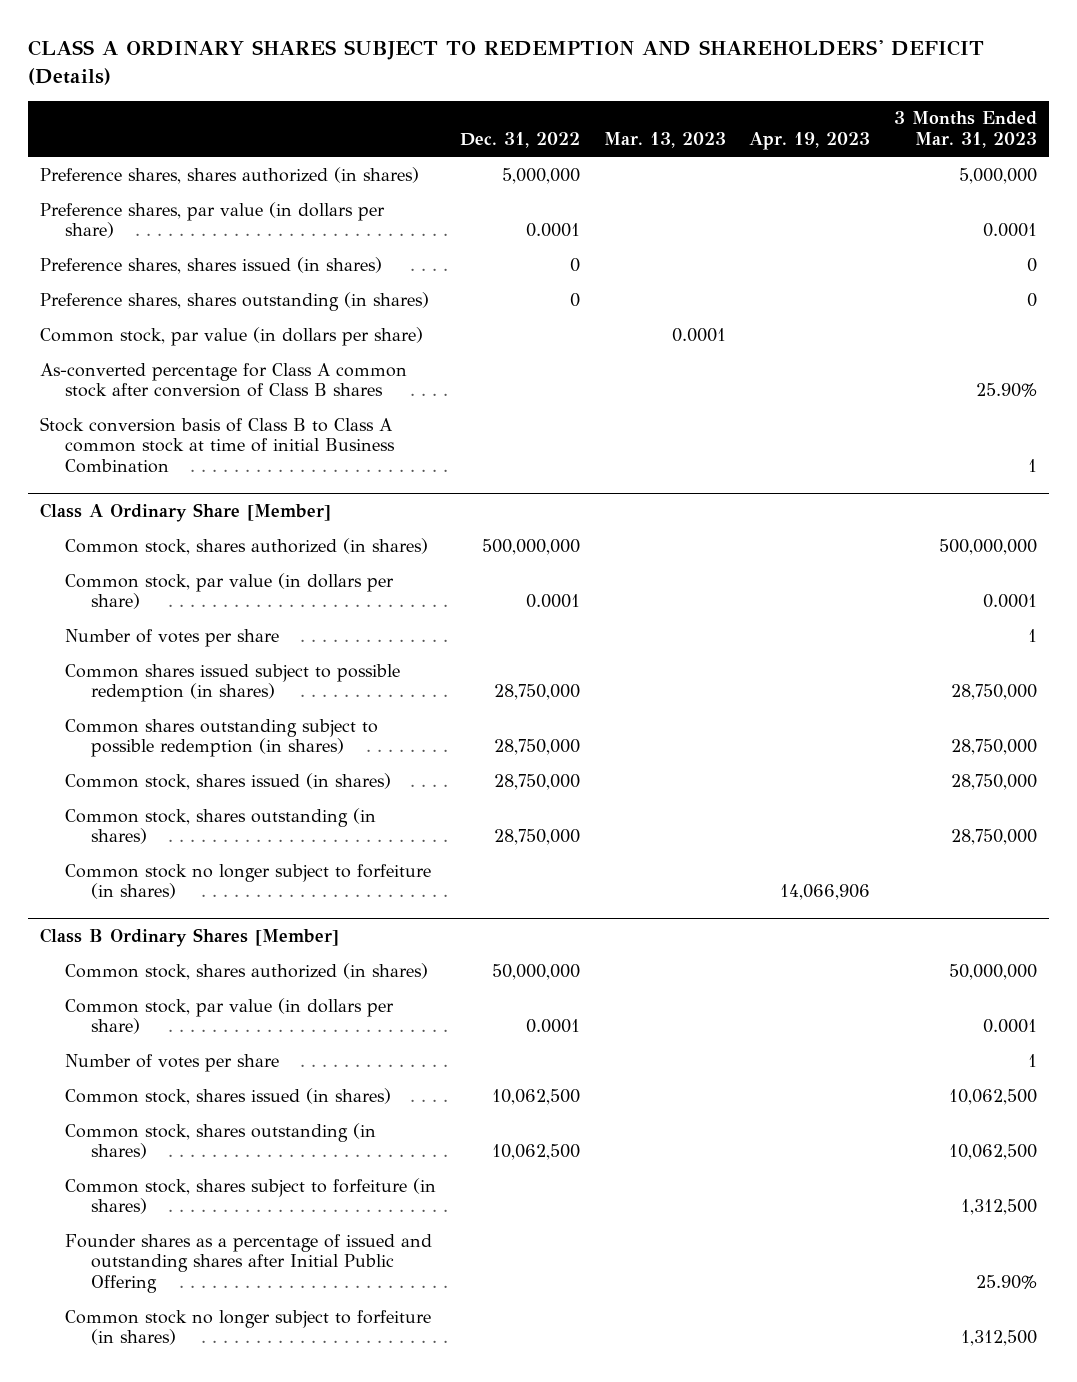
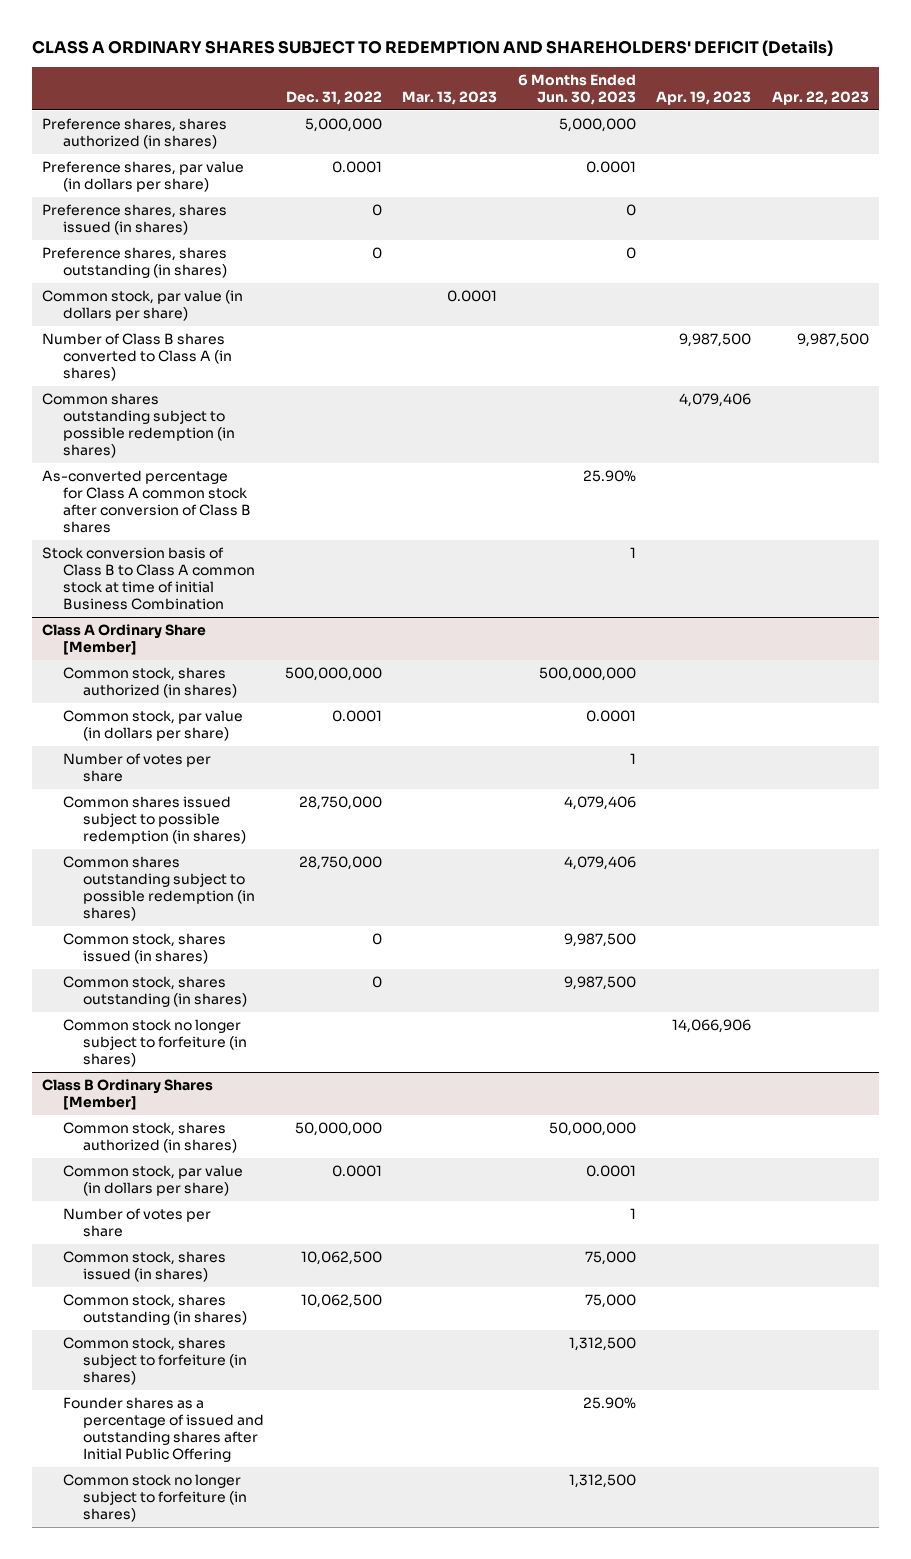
- | Dec. 31, 2022 | Mar. 13, 2023 | Apr. 19, 2023 | 3 Months Ended Mar. 31, 2023
+ | Dec. 31, 2022 | Mar. 13, 2023 | 6 Months Ended Jun. 30, 2023 | Apr. 19, 2023 | Apr. 22, 2023
+ Number of Class B shares converted to Class A (in shares) | | | | 9,987,500 | 9,987,500
+ Common shares outstanding subject to possible redemption (in shares) | | | | 4,079,406 |
@ Class A Ordinary Share [Member]
- Common stock, shares issued (in shares) | 28,750,000 | | | 28,750,000
- Common stock, shares outstanding (in shares) | 28,750,000 | | | 28,750,000
+ Common stock, shares issued (in shares) | 0 | | 9,987,500 | |
+ Common stock, shares outstanding (in shares) | 0 | | 9,987,500 | |

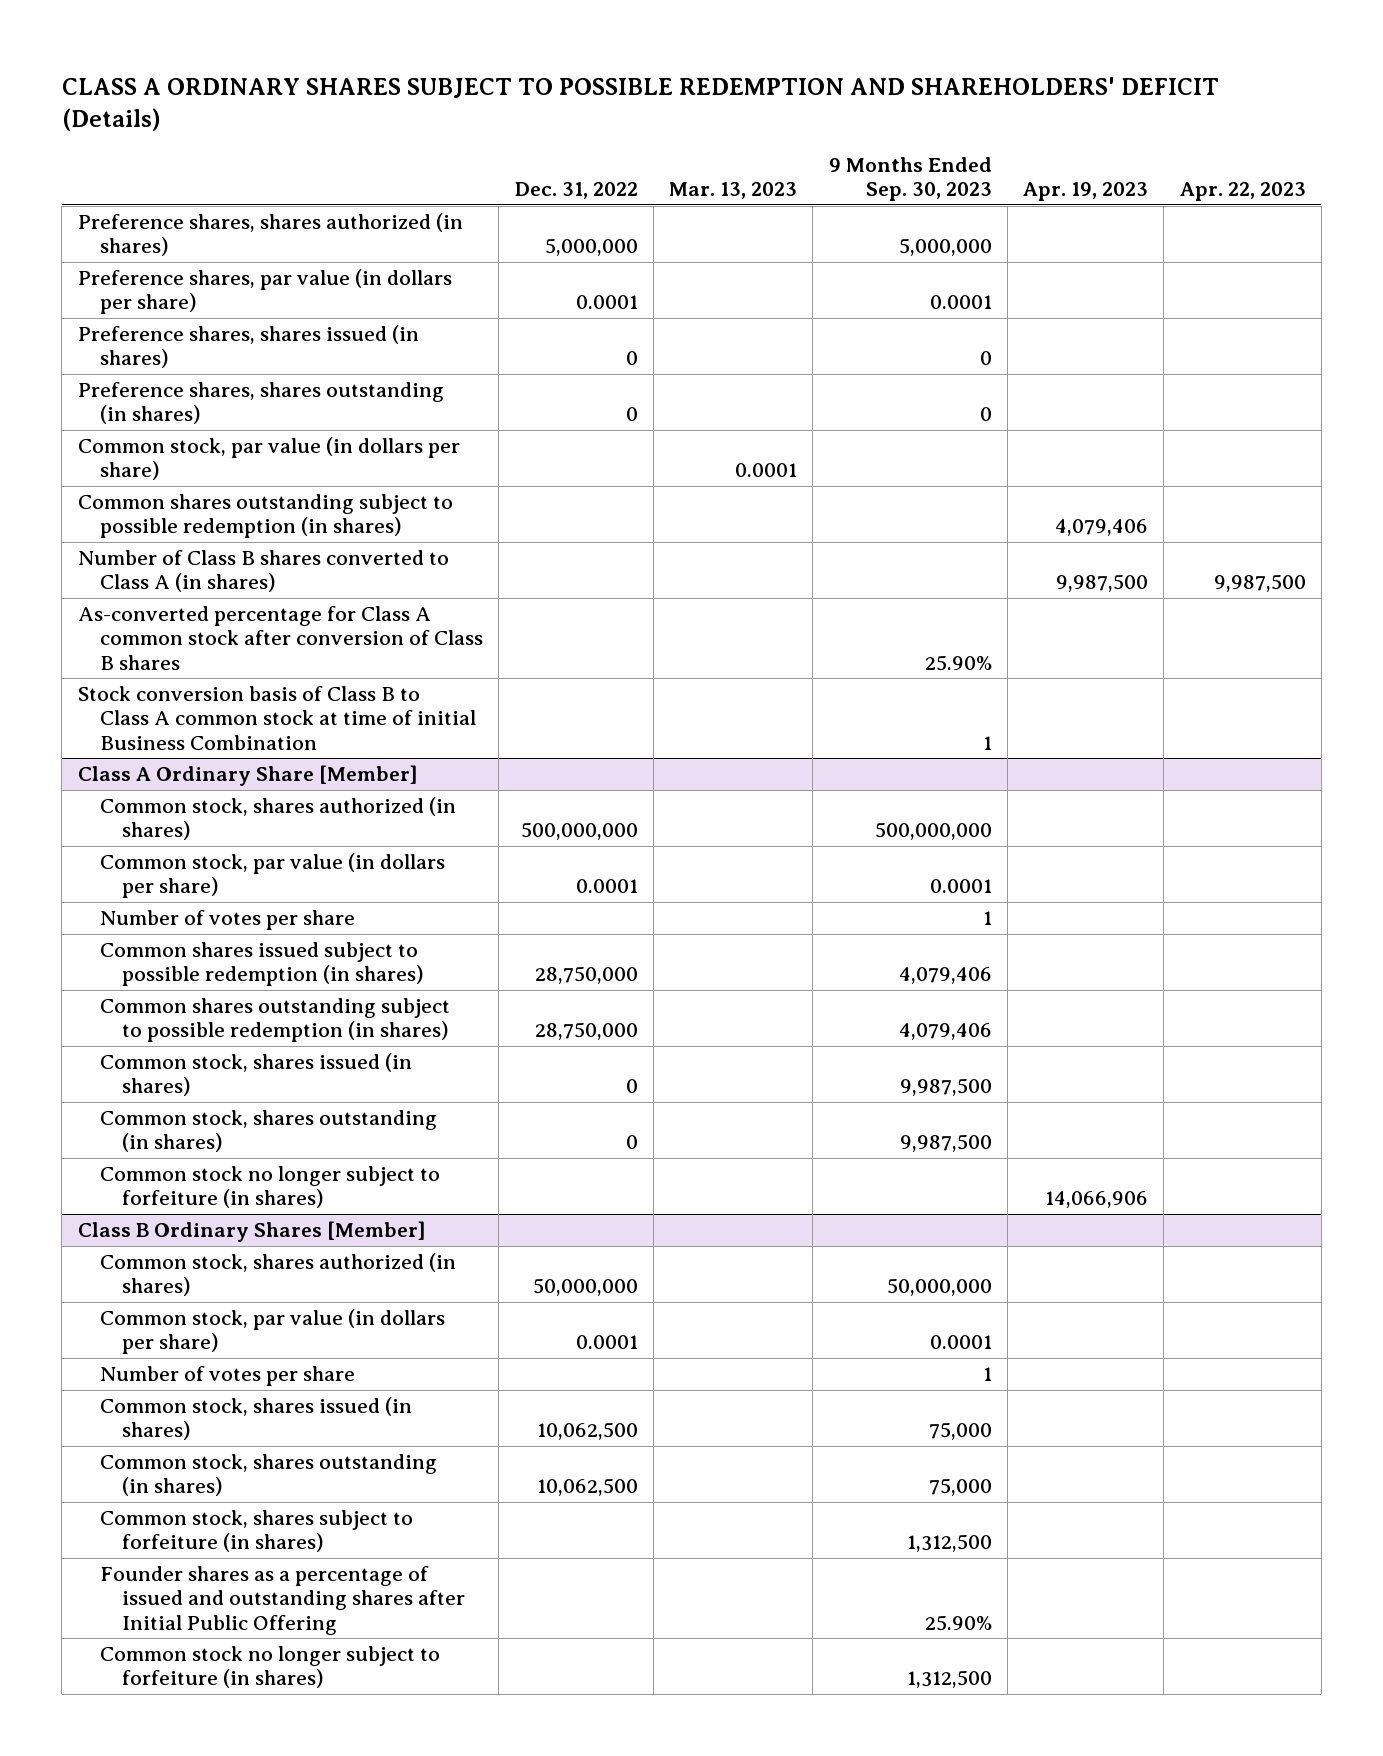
- CLASS A ORDINARY SHARES SUBJECT TO REDEMPTION AND SHAREHOLDERS' DEFICIT (Details)
+ CLASS A ORDINARY SHARES SUBJECT TO POSSIBLE REDEMPTION AND SHAREHOLDERS' DEFICIT (Details)
- | Dec. 31, 2022 | Mar. 13, 2023 | 6 Months Ended Jun. 30, 2023 | Apr. 19, 2023 | Apr. 22, 2023
+ | Dec. 31, 2022 | Mar. 13, 2023 | 9 Months Ended Sep. 30, 2023 | Apr. 19, 2023 | Apr. 22, 2023
moved down: Number of Class B shares converted to Class A (in shares) | | | | 9,987,500 | 9,987,500

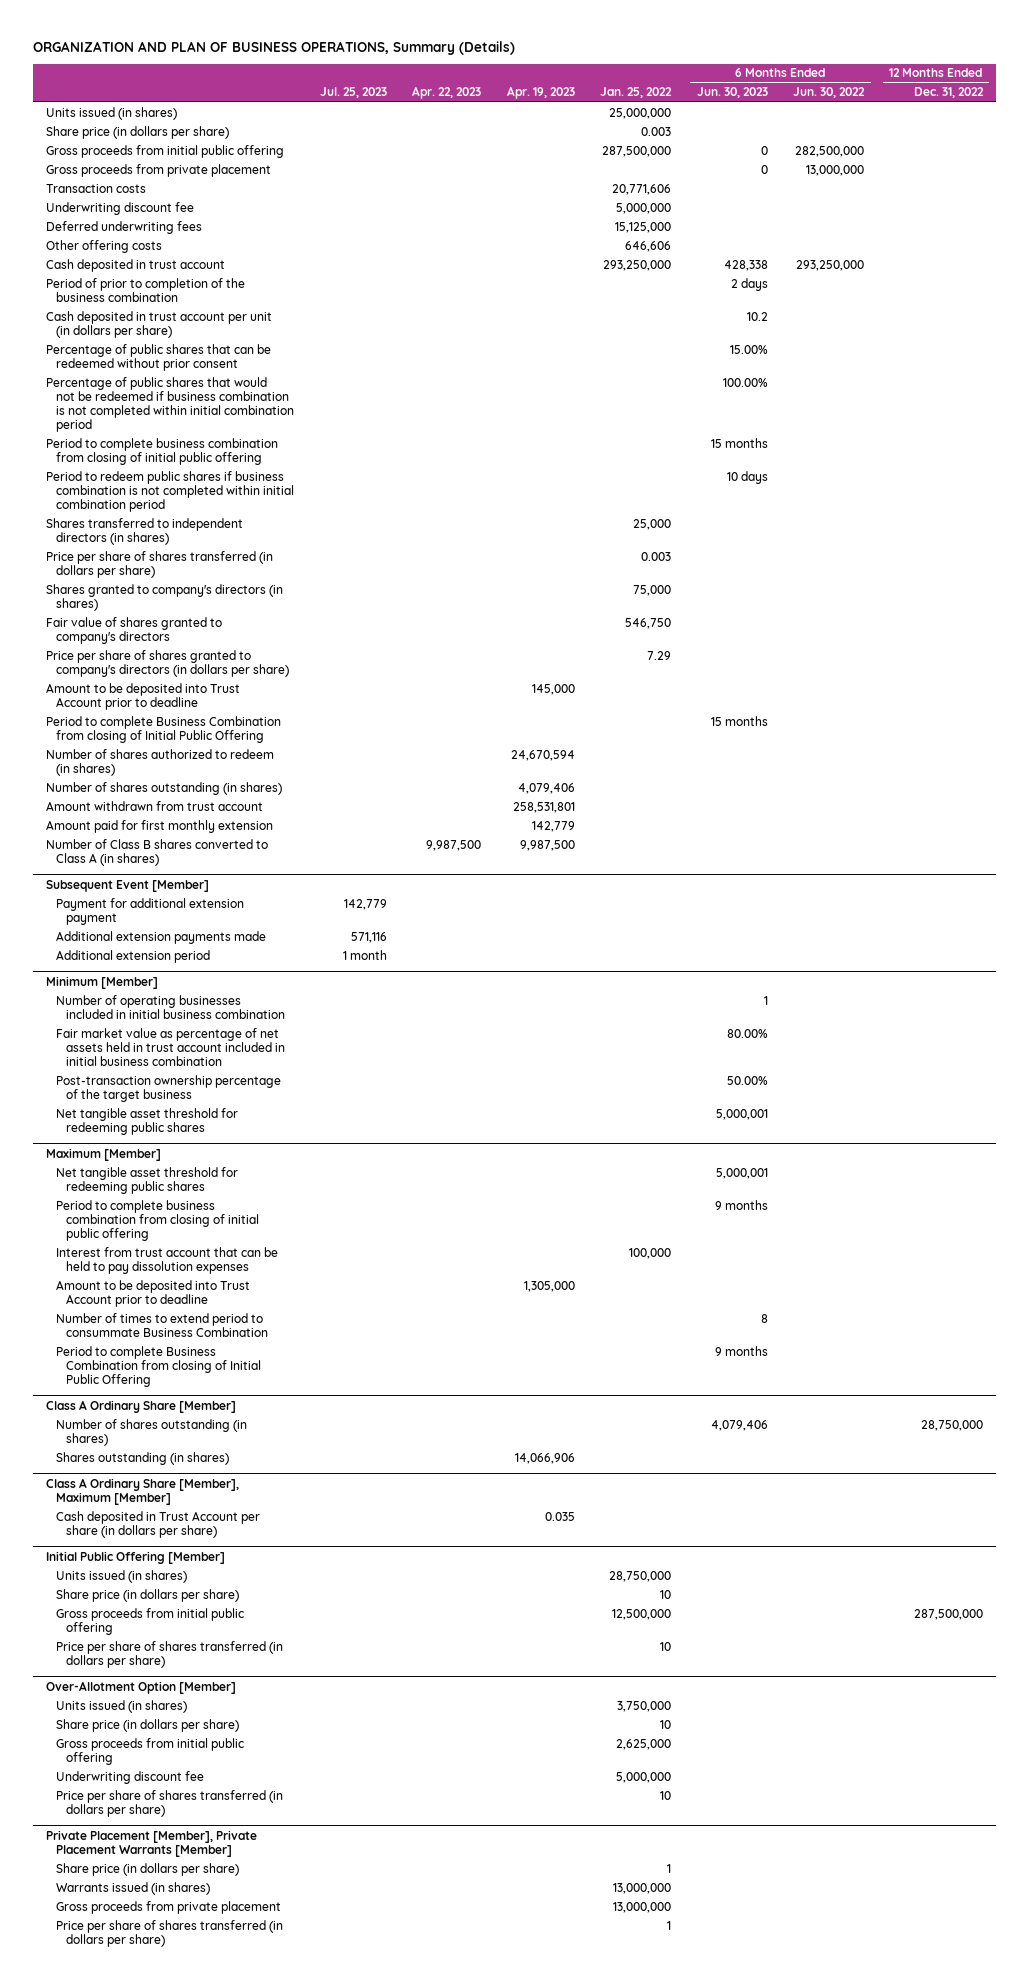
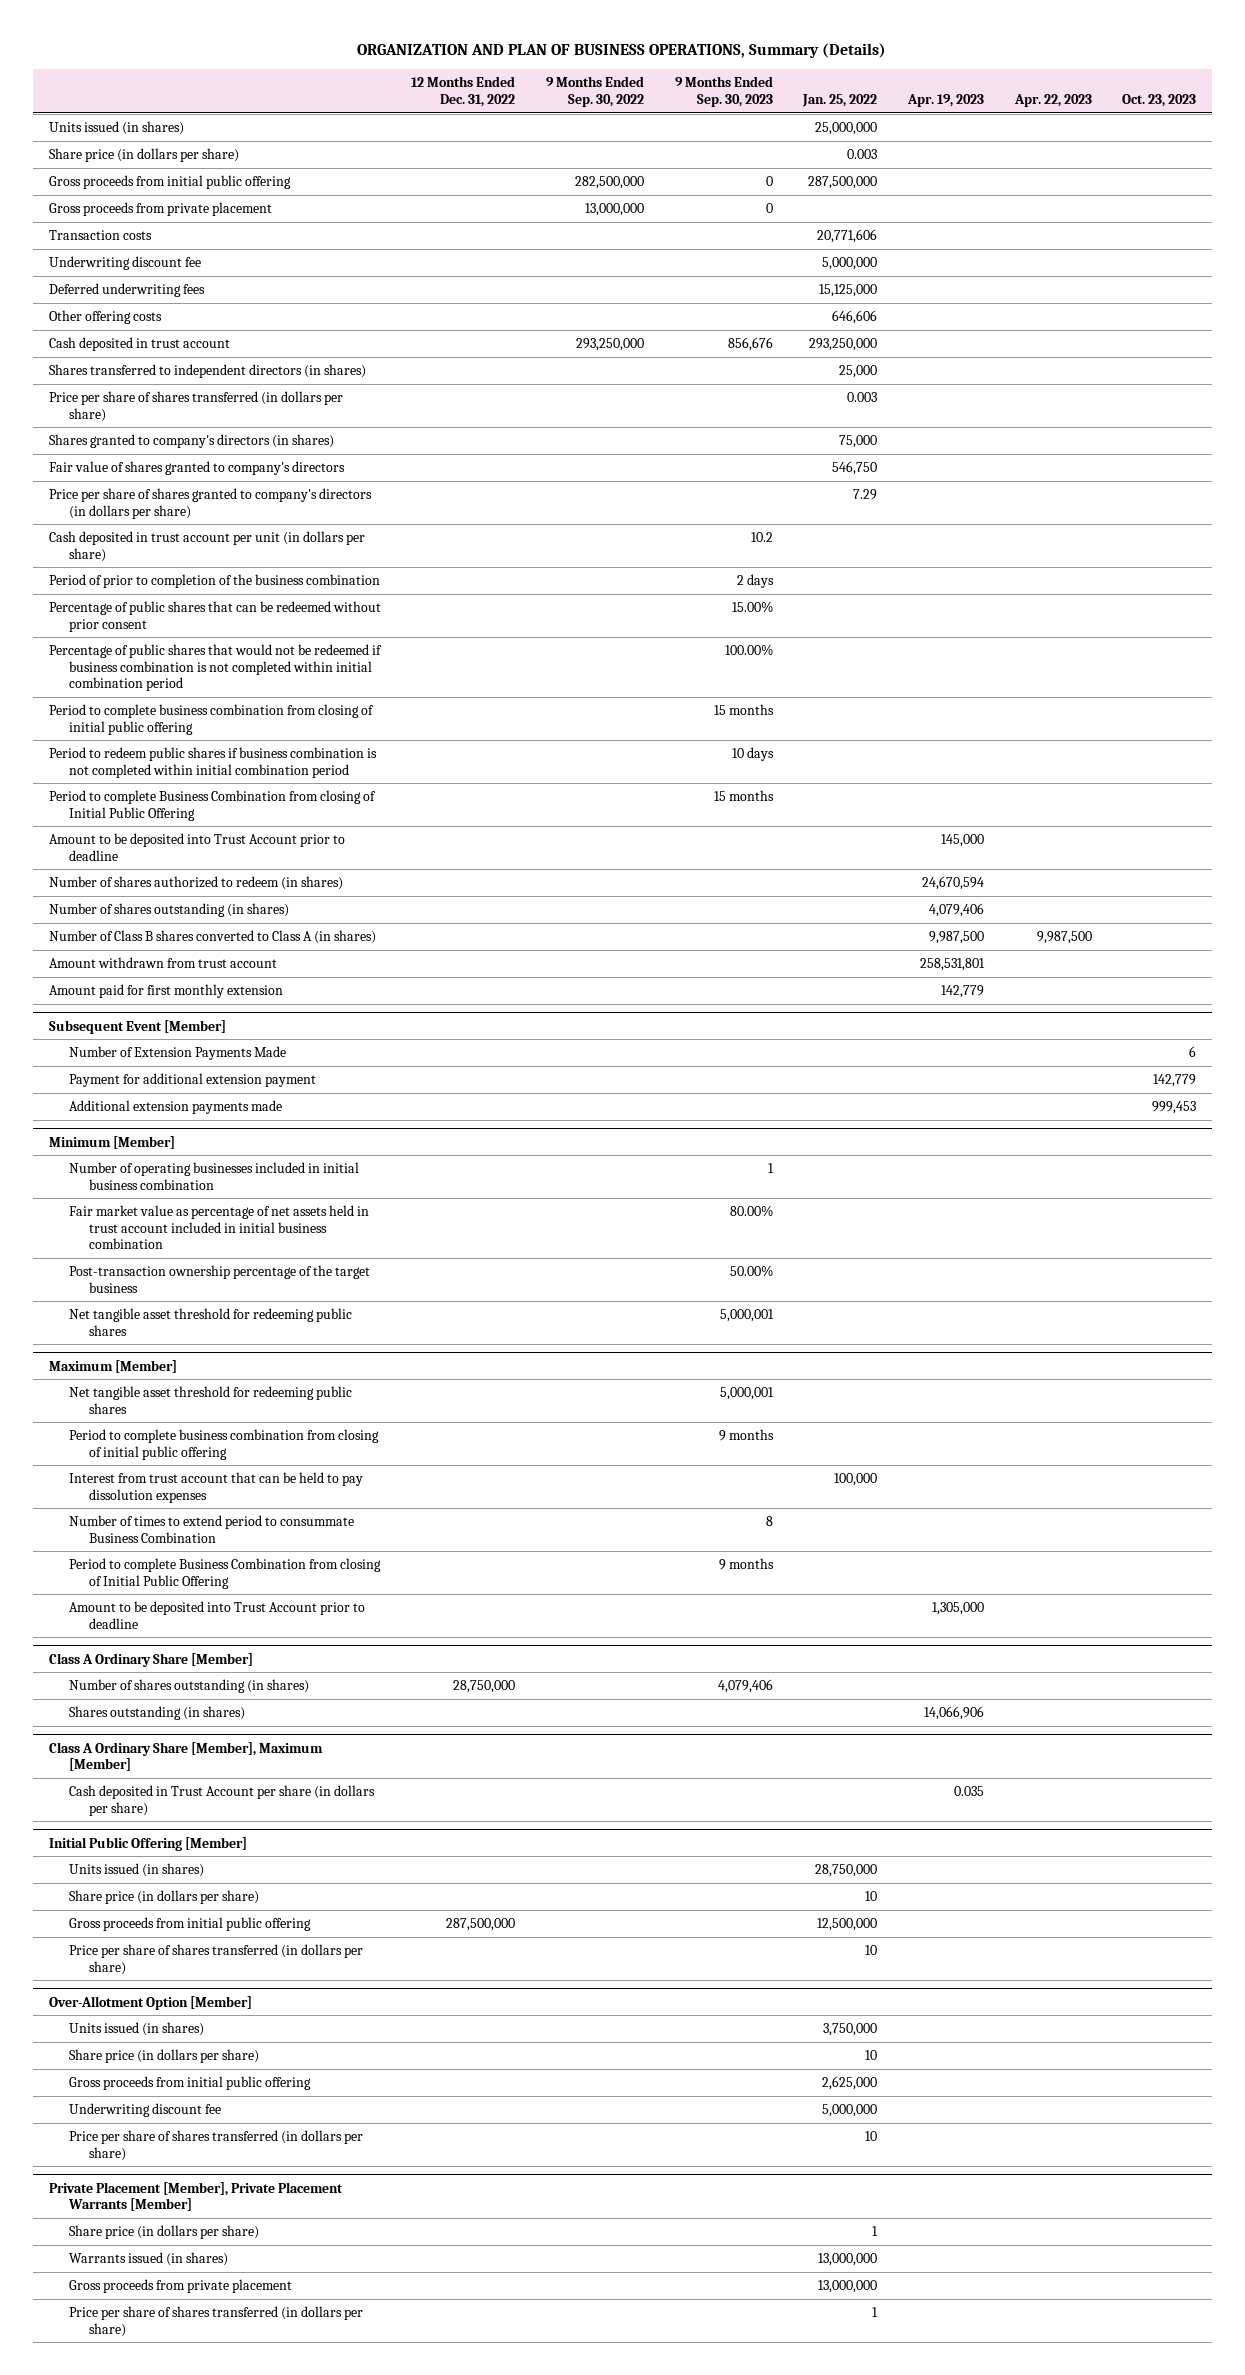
- | Jul. 25, 2023 | Apr. 22, 2023 | Apr. 19, 2023 | Jan. 25, 2022 | 6 Months Ended Jun. 30, 2023 | 6 Months Ended Jun. 30, 2022 | 12 Months Ended Dec. 31, 2022
+ | 12 Months Ended Dec. 31, 2022 | 9 Months Ended Sep. 30, 2022 | 9 Months Ended Sep. 30, 2023 | Jan. 25, 2022 | Apr. 19, 2023 | Apr. 22, 2023 | Oct. 23, 2023
moved down: Cash deposited in trust account per unit (in dollars per share) | | | 10.2 | | | |
moved down: Period of prior to completion of the business combination | | | 2 days | | | |
moved down: Percentage of public shares that can be redeemed without prior consent | | | 15.00% | | | |
moved down: Percentage of public shares that would not be redeemed if business combination is not completed within initial combination period | | | 100.00% | | | |
moved down: Period to complete business combination from closing of initial public offering | | | 15 months | | | |
moved down: Period to redeem public shares if business combination is not completed within initial combination period | | | 10 days | | | |
moved down: Amount to be deposited into Trust Account prior to deadline | | | | | 145,000 | |
moved up: Number of Class B shares converted to Class A (in shares) | | | | | 9,987,500 | 9,987,500 |
@ Subsequent Event [Member]
+ Number of Extension Payments Made | | | | | | | 6
- Additional extension period | 1 month | | | | | |
@ Maximum [Member]
moved down: Amount to be deposited into Trust Account prior to deadline | | | | | 1,305,000 | |

